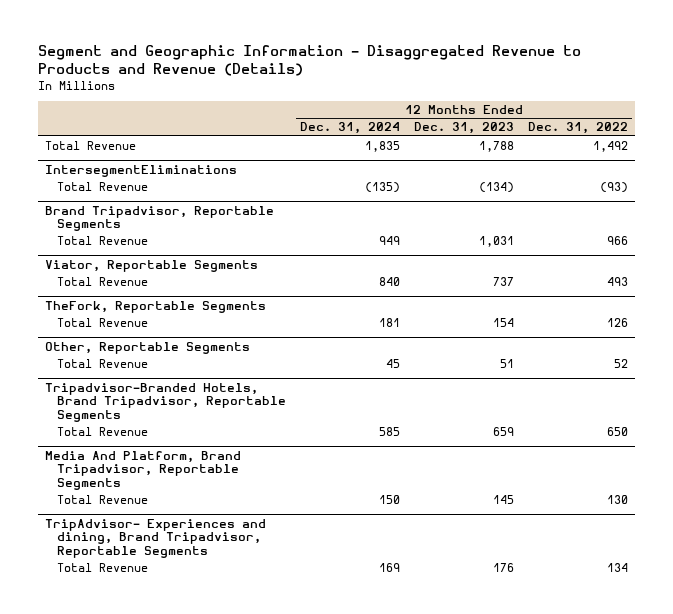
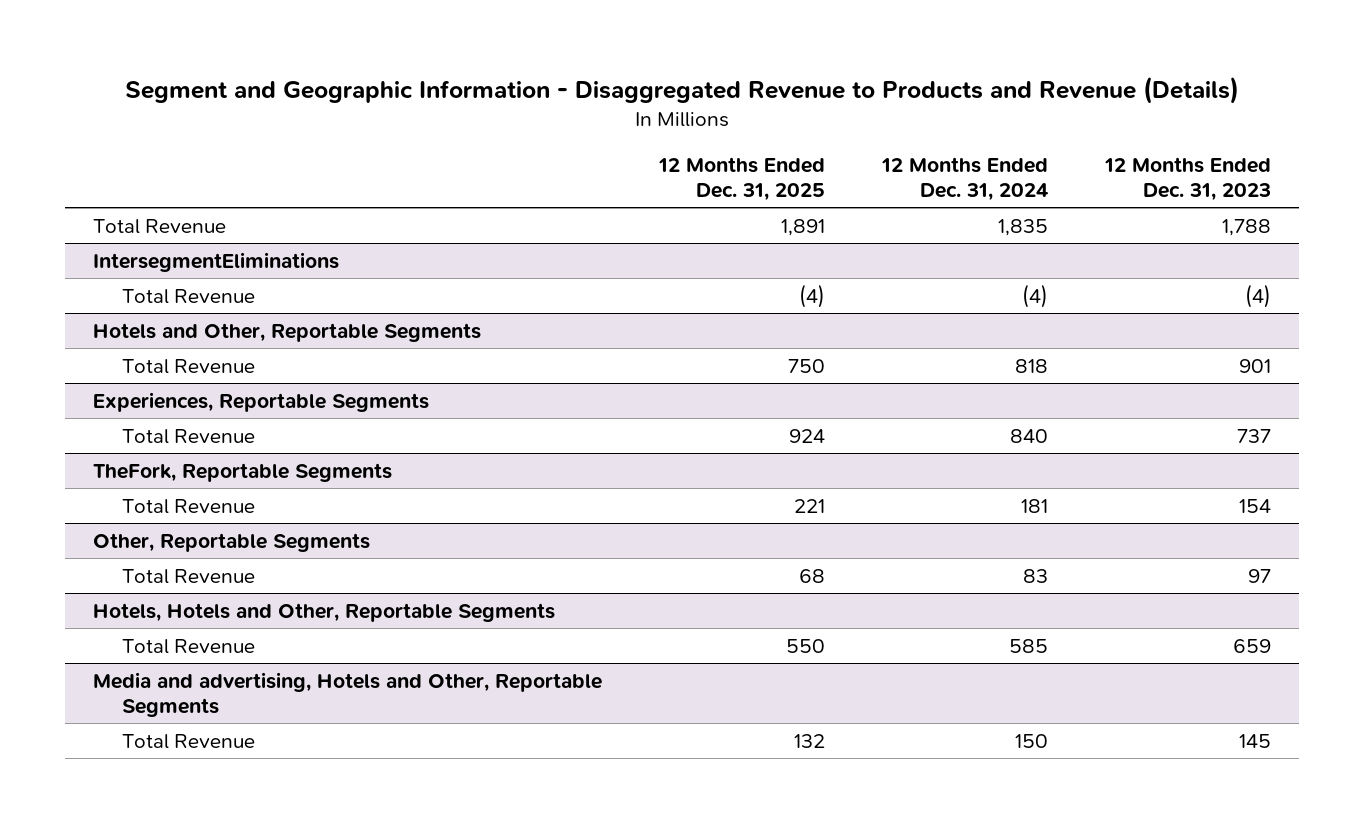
- | 12 Months Ended Dec. 31, 2024 | 12 Months Ended Dec. 31, 2023 | 12 Months Ended Dec. 31, 2022
+ | 12 Months Ended Dec. 31, 2025 | 12 Months Ended Dec. 31, 2024 | 12 Months Ended Dec. 31, 2023
@ IntersegmentEliminations
- Total Revenue | (135) | (134) | (93)
- Brand Tripadvisor, Reportable Segments
- Total Revenue | 949 | 1,031 | 966
- Viator, Reportable Segments
@ IntersegmentEliminations
+ Total Revenue | (4) | (4) | (4)
+ Hotels and Other, Reportable Segments
+ Total Revenue | 750 | 818 | 901
+ Experiences, Reportable Segments
@ Other, Reportable Segments
- Total Revenue | 45 | 51 | 52
- Tripadvisor-Branded Hotels, Brand Tripadvisor, Reportable Segments
@ Other, Reportable Segments
+ Total Revenue | 68 | 83 | 97
+ Hotels, Hotels and Other, Reportable Segments
- Media And Platform, Brand Tripadvisor, Reportable Segments
+ Media and advertising, Hotels and Other, Reportable Segments
- TripAdvisor- Experiences and dining, Brand Tripadvisor, Reportable Segments
- Total Revenue | 169 | 176 | 134

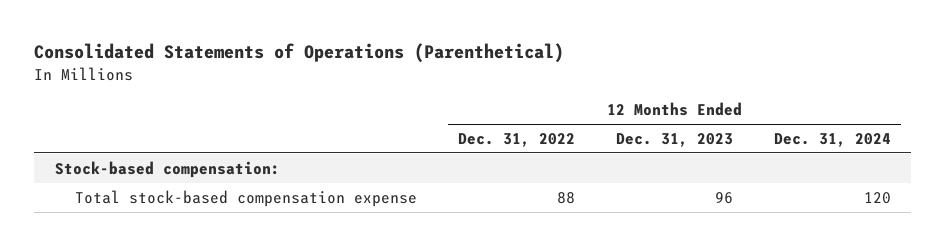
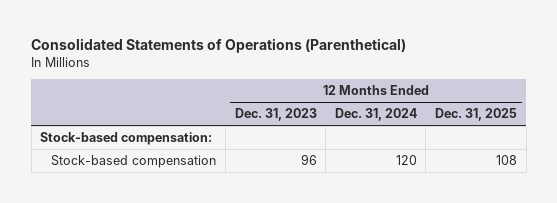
- | 12 Months Ended Dec. 31, 2022 | 12 Months Ended Dec. 31, 2023 | 12 Months Ended Dec. 31, 2024
+ | 12 Months Ended Dec. 31, 2023 | 12 Months Ended Dec. 31, 2024 | 12 Months Ended Dec. 31, 2025
- Total stock-based compensation expense | 88 | 96 | 120
+ Stock-based compensation | 96 | 120 | 108

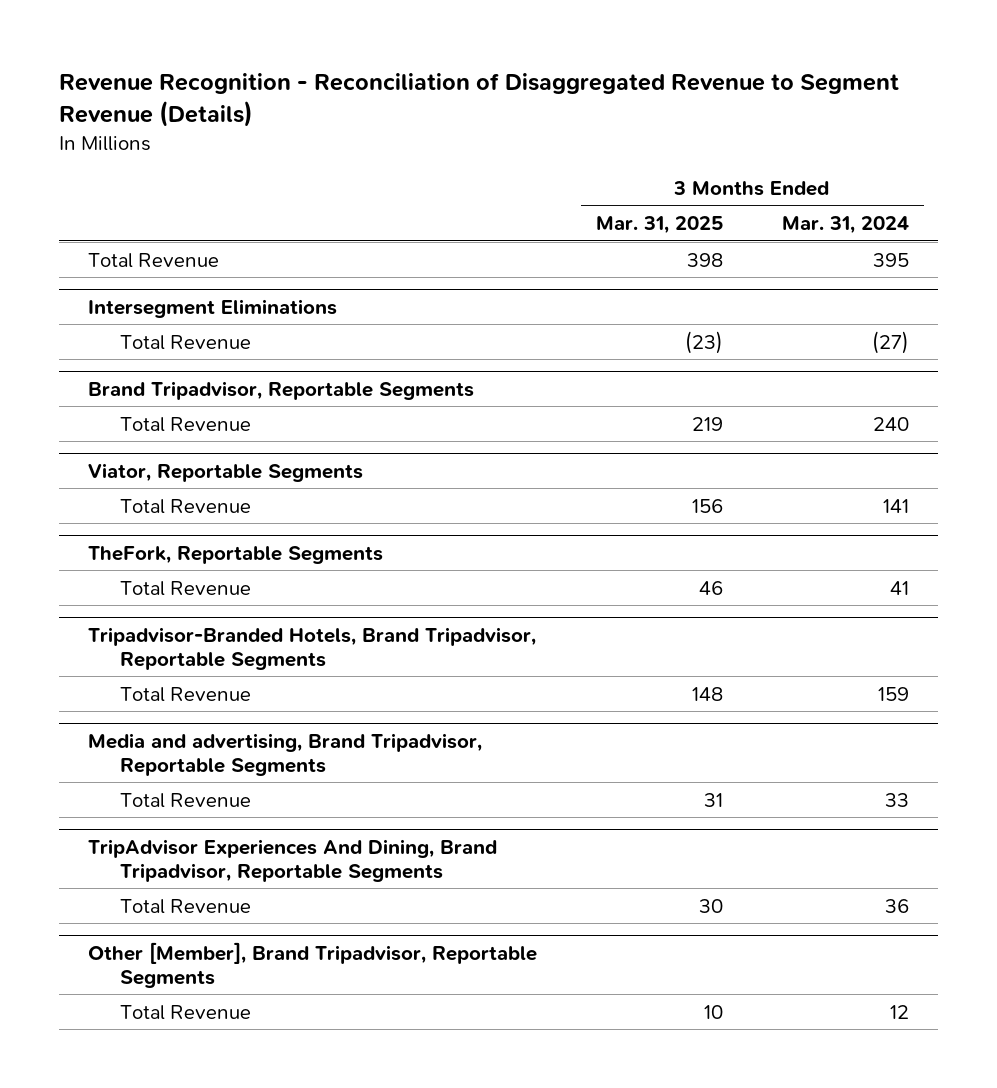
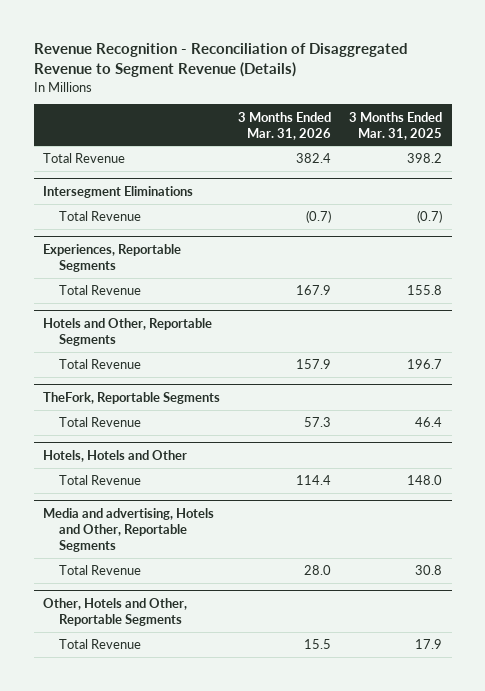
- | 3 Months Ended Mar. 31, 2025 | 3 Months Ended Mar. 31, 2024
+ | 3 Months Ended Mar. 31, 2026 | 3 Months Ended Mar. 31, 2025
- Total Revenue | 398 | 395
+ Total Revenue | 382.4 | 398.2
@ Intersegment Eliminations
- Total Revenue | (23) | (27)
- Brand Tripadvisor, Reportable Segments
- Total Revenue | 219 | 240
- Viator, Reportable Segments
- Total Revenue | 156 | 141
@ Intersegment Eliminations
+ Total Revenue | (0.7) | (0.7)
+ Experiences, Reportable Segments
+ Total Revenue | 167.9 | 155.8
+ Hotels and Other, Reportable Segments
+ Total Revenue | 157.9 | 196.7
@ TheFork, Reportable Segments
- Total Revenue | 46 | 41
- Tripadvisor-Branded Hotels, Brand Tripadvisor, Reportable Segments
- Total Revenue | 148 | 159
- Media and advertising, Brand Tripadvisor, Reportable Segments
- Total Revenue | 31 | 33
- TripAdvisor Experiences And Dining, Brand Tripadvisor, Reportable Segments
- Total Revenue | 30 | 36
- Other [Member], Brand Tripadvisor, Reportable Segments
- Total Revenue | 10 | 12
@ TheFork, Reportable Segments
+ Total Revenue | 57.3 | 46.4
+ Hotels, Hotels and Other
+ Total Revenue | 114.4 | 148.0
+ Media and advertising, Hotels and Other, Reportable Segments
+ Total Revenue | 28.0 | 30.8
+ Other, Hotels and Other, Reportable Segments
+ Total Revenue | 15.5 | 17.9

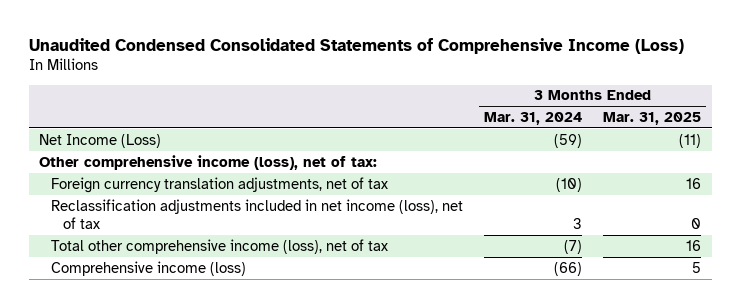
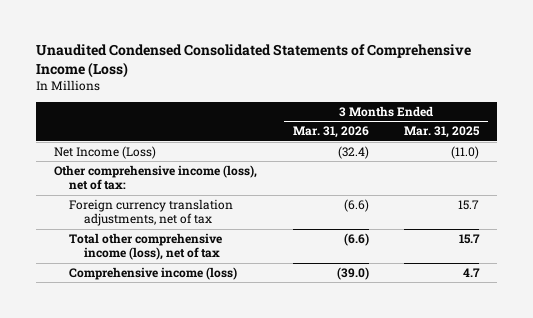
- | 3 Months Ended Mar. 31, 2024 | 3 Months Ended Mar. 31, 2025
+ | 3 Months Ended Mar. 31, 2026 | 3 Months Ended Mar. 31, 2025
- Net Income (Loss) | (59) | (11)
+ Net Income (Loss) | (32.4) | (11.0)
- Foreign currency translation adjustments, net of tax | (10) | 16
- Reclassification adjustments included in net income (loss), net of tax | 3 | 0
- Total other comprehensive income (loss), net of tax | (7) | 16
- Comprehensive income (loss) | (66) | 5
+ Foreign currency translation adjustments, net of tax | (6.6) | 15.7
+ Total other comprehensive income (loss), net of tax | (6.6) | 15.7
+ Comprehensive income (loss) | (39.0) | 4.7

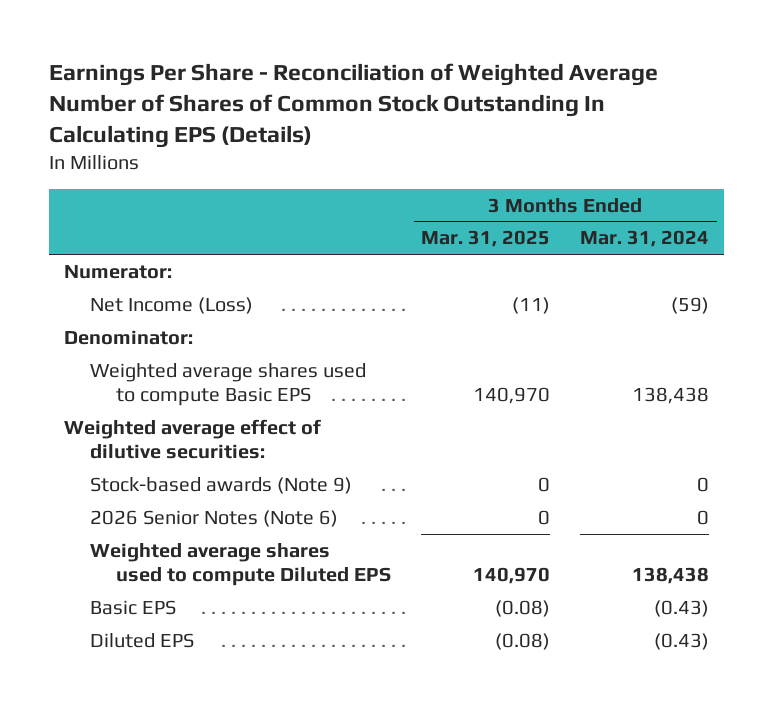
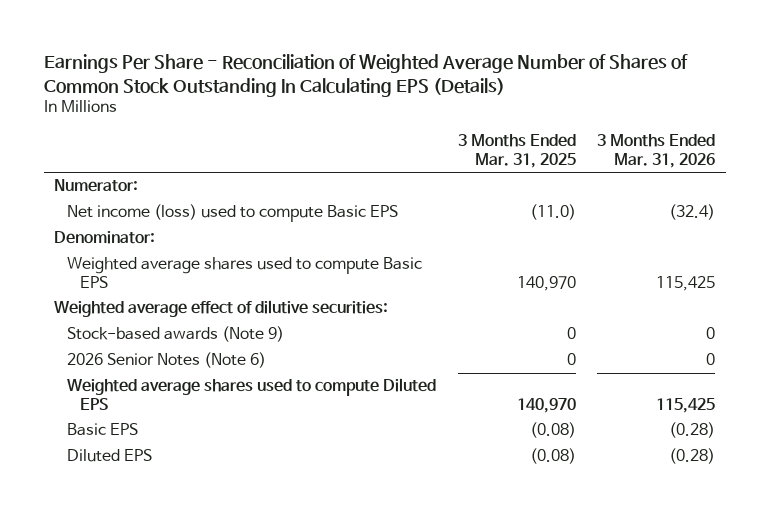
- | 3 Months Ended Mar. 31, 2025 | 3 Months Ended Mar. 31, 2024
+ | 3 Months Ended Mar. 31, 2025 | 3 Months Ended Mar. 31, 2026
- Net Income (Loss) | (11) | (59)
+ Net income (loss) used to compute Basic EPS | (11.0) | (32.4)

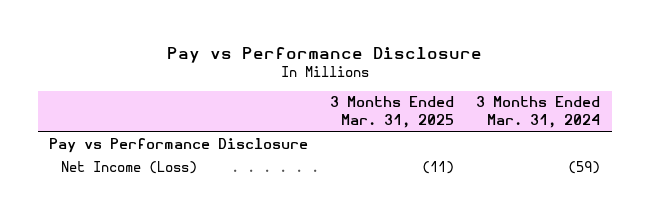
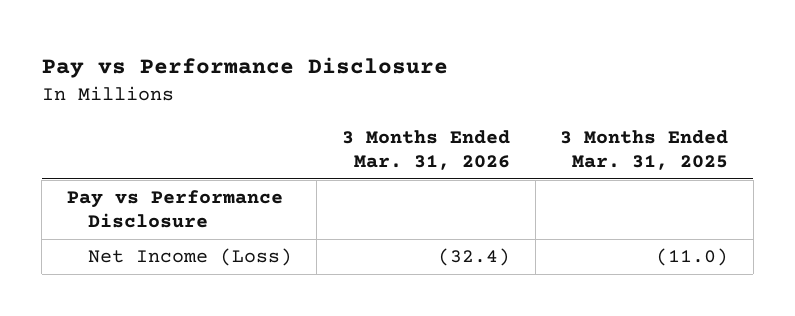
- | 3 Months Ended Mar. 31, 2025 | 3 Months Ended Mar. 31, 2024
+ | 3 Months Ended Mar. 31, 2026 | 3 Months Ended Mar. 31, 2025
- Net Income (Loss) | (11) | (59)
+ Net Income (Loss) | (32.4) | (11.0)

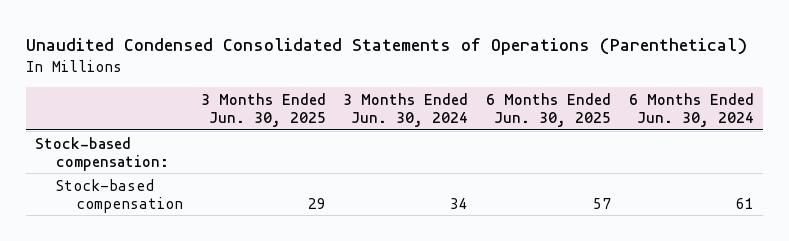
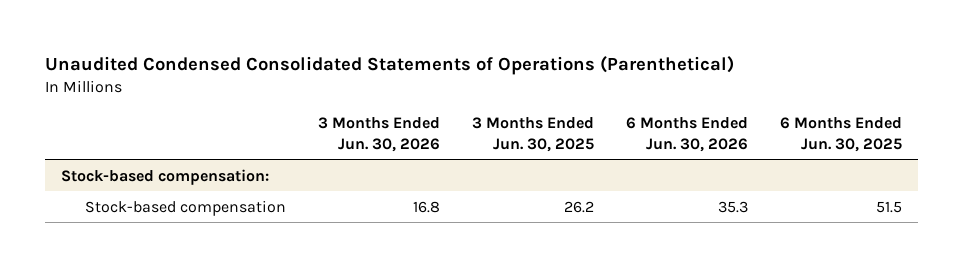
- | 3 Months Ended Jun. 30, 2025 | 3 Months Ended Jun. 30, 2024 | 6 Months Ended Jun. 30, 2025 | 6 Months Ended Jun. 30, 2024
+ | 3 Months Ended Jun. 30, 2026 | 3 Months Ended Jun. 30, 2025 | 6 Months Ended Jun. 30, 2026 | 6 Months Ended Jun. 30, 2025
- Stock-based compensation | 29 | 34 | 57 | 61
+ Stock-based compensation | 16.8 | 26.2 | 35.3 | 51.5

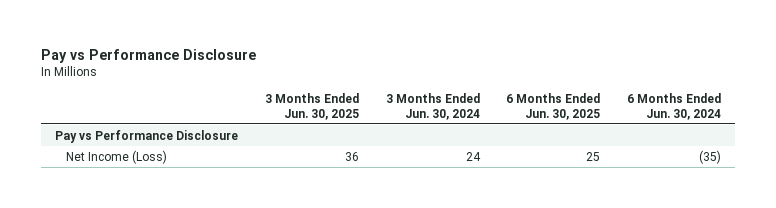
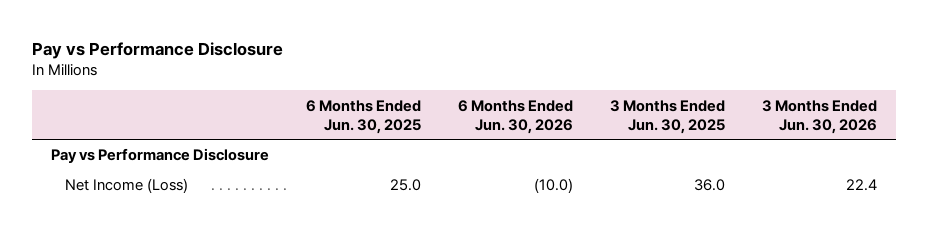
- | 3 Months Ended Jun. 30, 2025 | 3 Months Ended Jun. 30, 2024 | 6 Months Ended Jun. 30, 2025 | 6 Months Ended Jun. 30, 2024
+ | 6 Months Ended Jun. 30, 2025 | 6 Months Ended Jun. 30, 2026 | 3 Months Ended Jun. 30, 2025 | 3 Months Ended Jun. 30, 2026
- Net Income (Loss) | 36 | 24 | 25 | (35)
+ Net Income (Loss) | 25.0 | (10.0) | 36.0 | 22.4

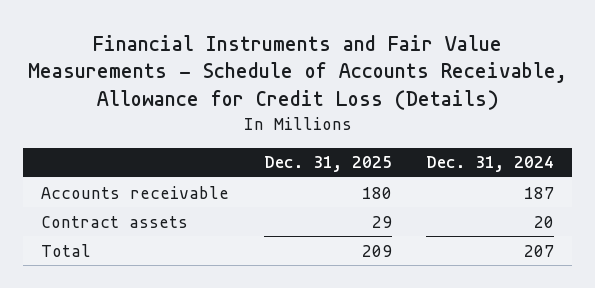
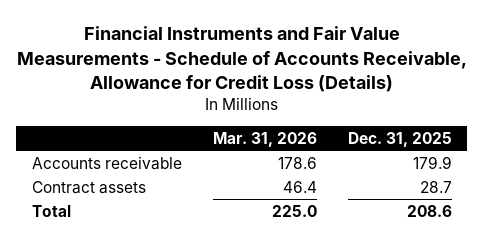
- | Dec. 31, 2025 | Dec. 31, 2024
+ | Mar. 31, 2026 | Dec. 31, 2025
- Accounts receivable | 180 | 187
- Contract assets | 29 | 20
- Total | 209 | 207
+ Accounts receivable | 178.6 | 179.9
+ Contract assets | 46.4 | 28.7
+ Total | 225.0 | 208.6

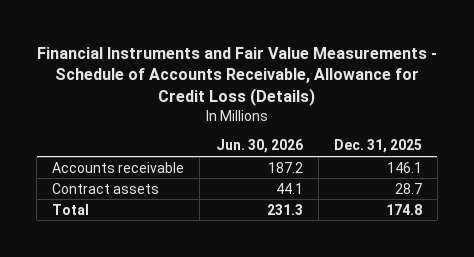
- | Mar. 31, 2026 | Dec. 31, 2025
+ | Jun. 30, 2026 | Dec. 31, 2025
- Accounts receivable | 178.6 | 179.9
+ Accounts receivable | 187.2 | 146.1
- Total | 225.0 | 208.6
+ Total | 231.3 | 174.8

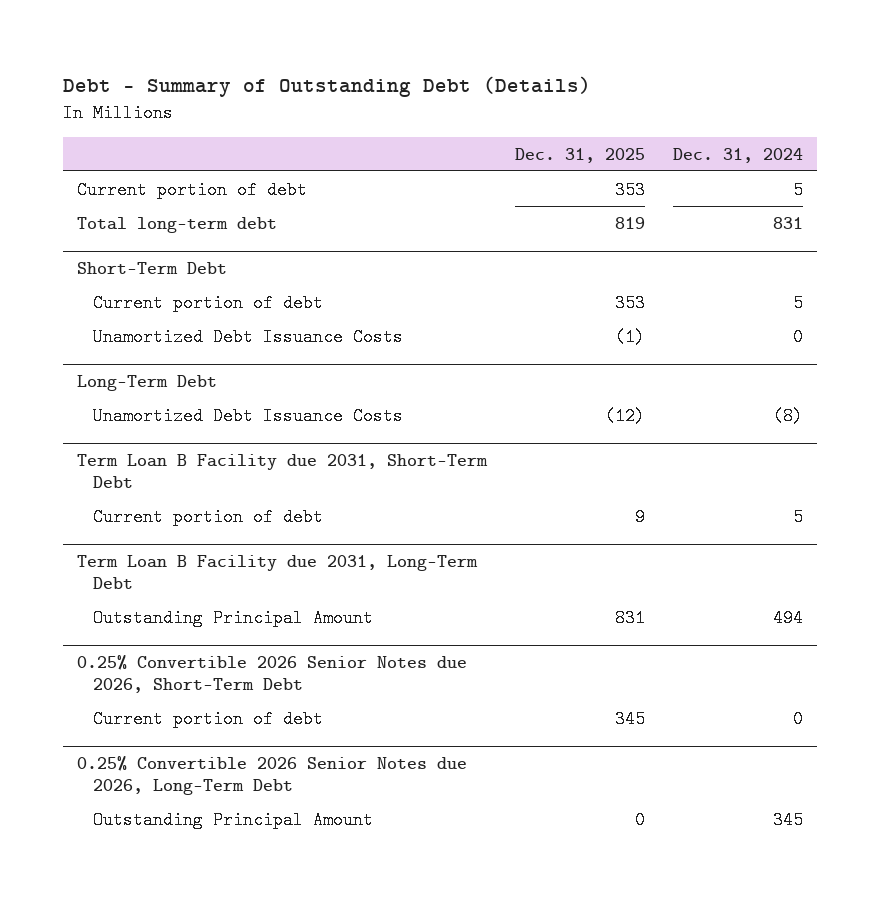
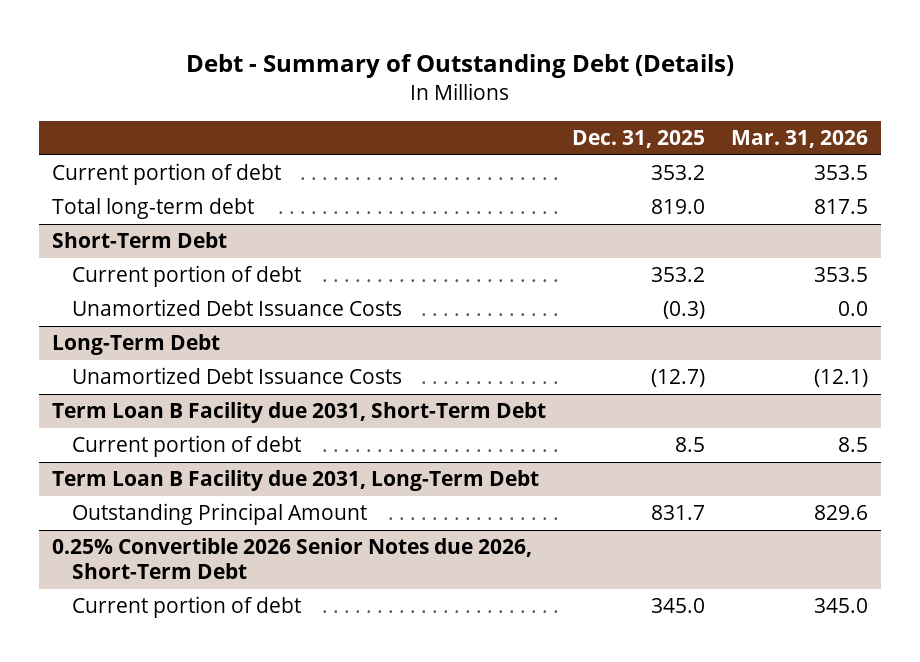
- | Dec. 31, 2025 | Dec. 31, 2024
+ | Dec. 31, 2025 | Mar. 31, 2026
- Current portion of debt | 353 | 5
- Total long-term debt | 819 | 831
+ Current portion of debt | 353.2 | 353.5
+ Total long-term debt | 819.0 | 817.5
@ Short-Term Debt
- Current portion of debt | 353 | 5
- Unamortized Debt Issuance Costs | (1) | 0
+ Current portion of debt | 353.2 | 353.5
+ Unamortized Debt Issuance Costs | (0.3) | 0.0
@ Long-Term Debt
- Unamortized Debt Issuance Costs | (12) | (8)
+ Unamortized Debt Issuance Costs | (12.7) | (12.1)
@ Term Loan B Facility due 2031, Short-Term Debt
- Current portion of debt | 9 | 5
+ Current portion of debt | 8.5 | 8.5
@ Term Loan B Facility due 2031, Long-Term Debt
- Outstanding Principal Amount | 831 | 494
+ Outstanding Principal Amount | 831.7 | 829.6
@ 0.25% Convertible 2026 Senior Notes due 2026, Short-Term Debt
- Current portion of debt | 345 | 0
- 0.25% Convertible 2026 Senior Notes due 2026, Long-Term Debt
- Outstanding Principal Amount | 0 | 345
@ 0.25% Convertible 2026 Senior Notes due 2026, Short-Term Debt
+ Current portion of debt | 345.0 | 345.0

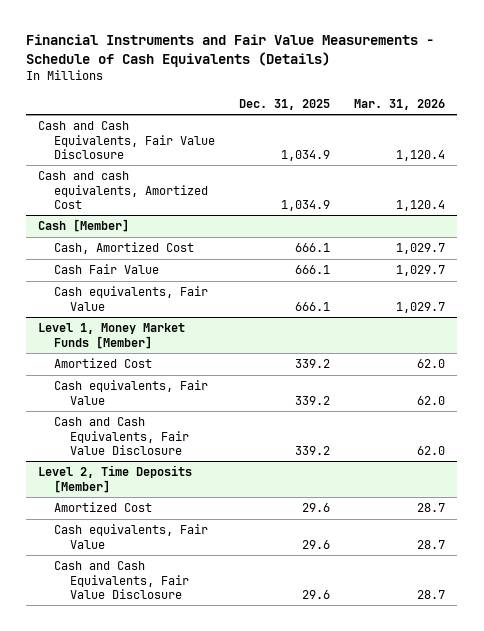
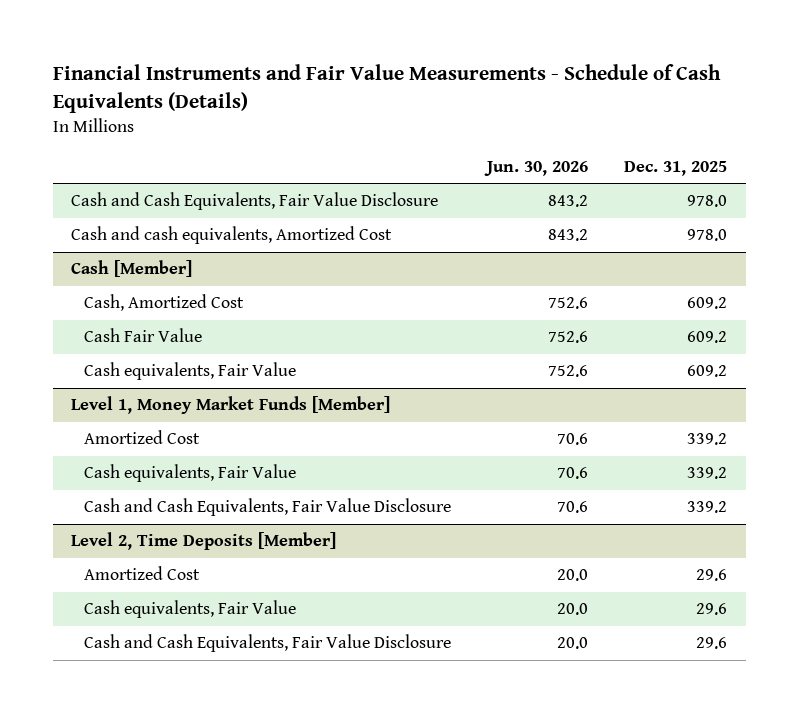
- | Dec. 31, 2025 | Mar. 31, 2026
+ | Jun. 30, 2026 | Dec. 31, 2025
- Cash and Cash Equivalents, Fair Value Disclosure | 1,034.9 | 1,120.4
- Cash and cash equivalents, Amortized Cost | 1,034.9 | 1,120.4
+ Cash and Cash Equivalents, Fair Value Disclosure | 843.2 | 978.0
+ Cash and cash equivalents, Amortized Cost | 843.2 | 978.0
@ Cash [Member]
- Cash, Amortized Cost | 666.1 | 1,029.7
- Cash Fair Value | 666.1 | 1,029.7
- Cash equivalents, Fair Value | 666.1 | 1,029.7
+ Cash, Amortized Cost | 752.6 | 609.2
+ Cash Fair Value | 752.6 | 609.2
+ Cash equivalents, Fair Value | 752.6 | 609.2

